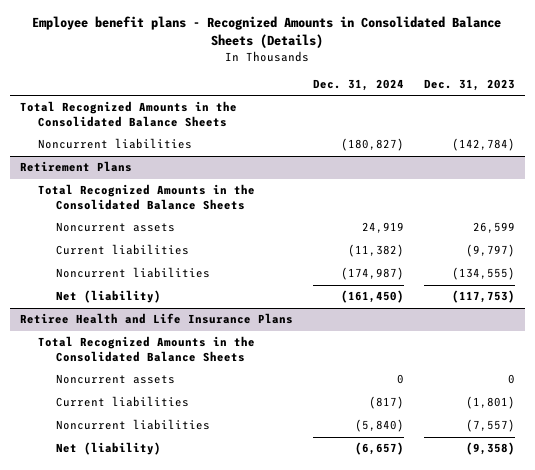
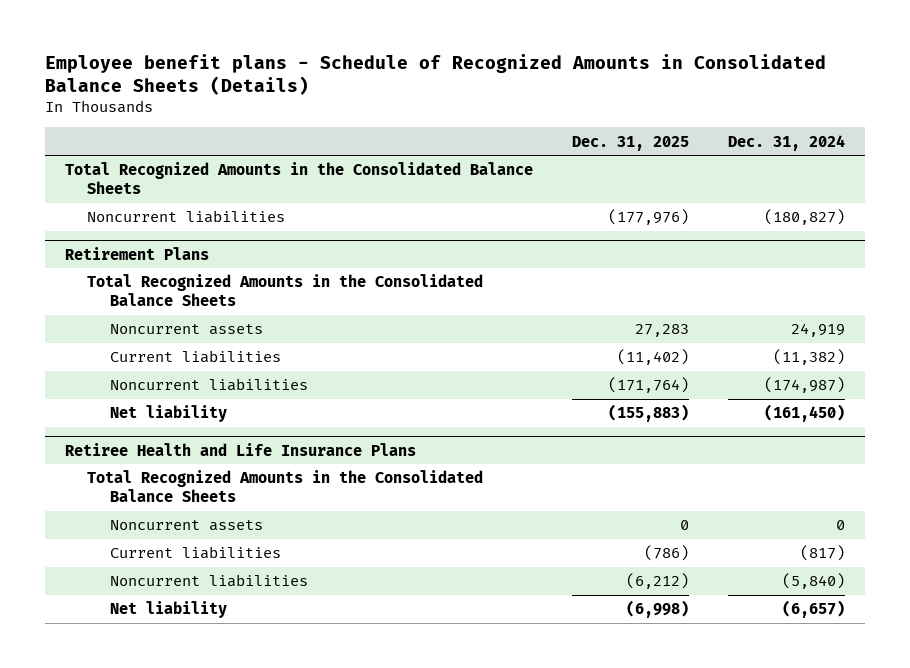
- Employee benefit plans - Recognized Amounts in Consolidated Balance Sheets (Details)
+ Employee benefit plans - Schedule of Recognized Amounts in Consolidated Balance Sheets (Details)
- | Dec. 31, 2024 | Dec. 31, 2023
+ | Dec. 31, 2025 | Dec. 31, 2024
@ Retirement Plans
- Net (liability) | (161,450) | (117,753)
+ Net liability | (155,883) | (161,450)
@ Retiree Health and Life Insurance Plans
- Net (liability) | (6,657) | (9,358)
+ Net liability | (6,998) | (6,657)

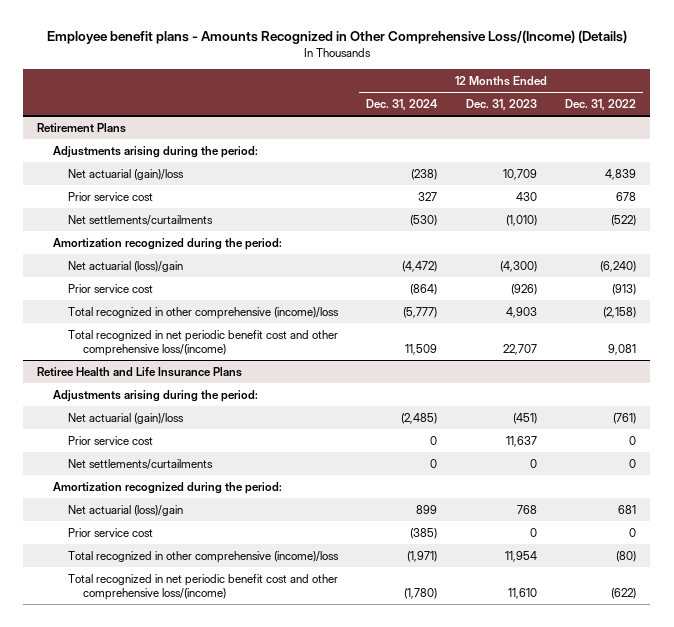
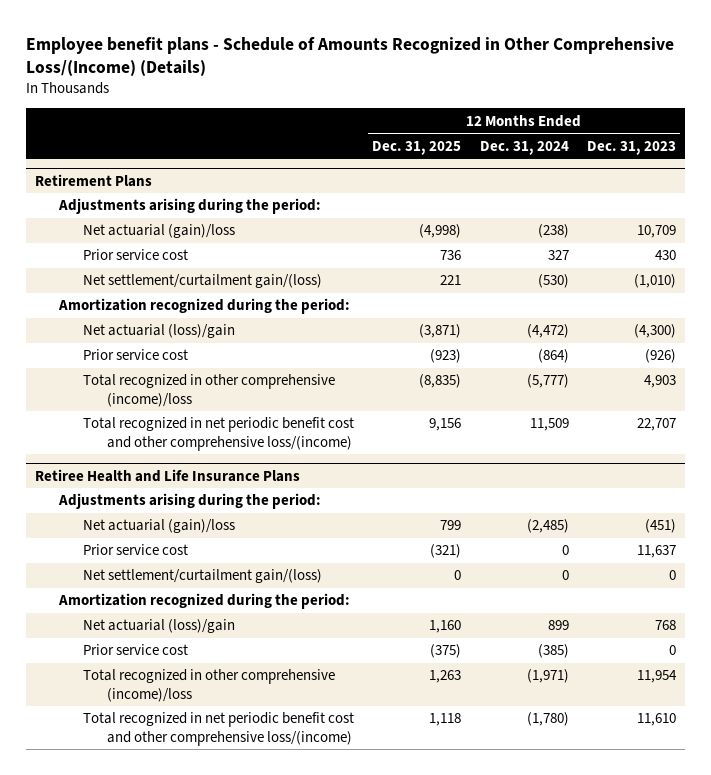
- Employee benefit plans - Amounts Recognized in Other Comprehensive Loss/(Income) (Details)
+ Employee benefit plans - Schedule of Amounts Recognized in Other Comprehensive Loss/(Income) (Details)
- | 12 Months Ended Dec. 31, 2024 | 12 Months Ended Dec. 31, 2023 | 12 Months Ended Dec. 31, 2022
+ | 12 Months Ended Dec. 31, 2025 | 12 Months Ended Dec. 31, 2024 | 12 Months Ended Dec. 31, 2023
@ Retirement Plans
- Net settlements/curtailments | (530) | (1,010) | (522)
+ Net settlement/curtailment gain/(loss) | 221 | (530) | (1,010)
@ Retiree Health and Life Insurance Plans
- Net settlements/curtailments | 0 | 0 | 0
+ Net settlement/curtailment gain/(loss) | 0 | 0 | 0

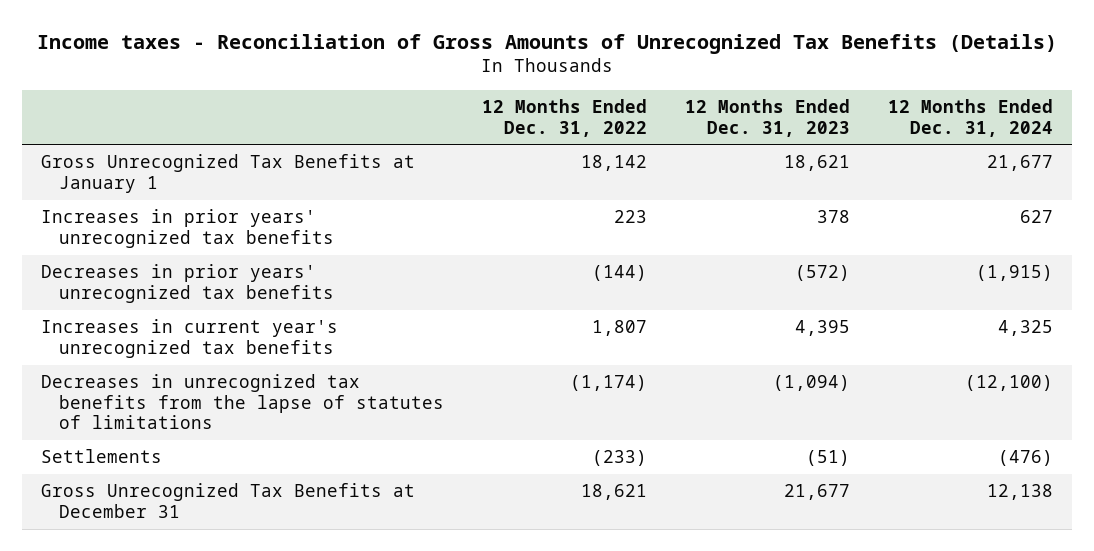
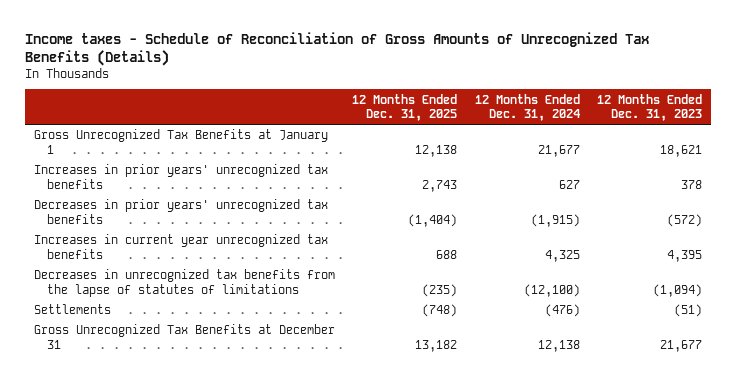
- Income taxes - Reconciliation of Gross Amounts of Unrecognized Tax Benefits (Details)
+ Income taxes - Schedule of Reconciliation of Gross Amounts of Unrecognized Tax Benefits (Details)
- | 12 Months Ended Dec. 31, 2022 | 12 Months Ended Dec. 31, 2023 | 12 Months Ended Dec. 31, 2024
+ | 12 Months Ended Dec. 31, 2025 | 12 Months Ended Dec. 31, 2024 | 12 Months Ended Dec. 31, 2023
- Increases in current year's unrecognized tax benefits | 1,807 | 4,395 | 4,325
+ Increases in current year unrecognized tax benefits | 688 | 4,325 | 4,395

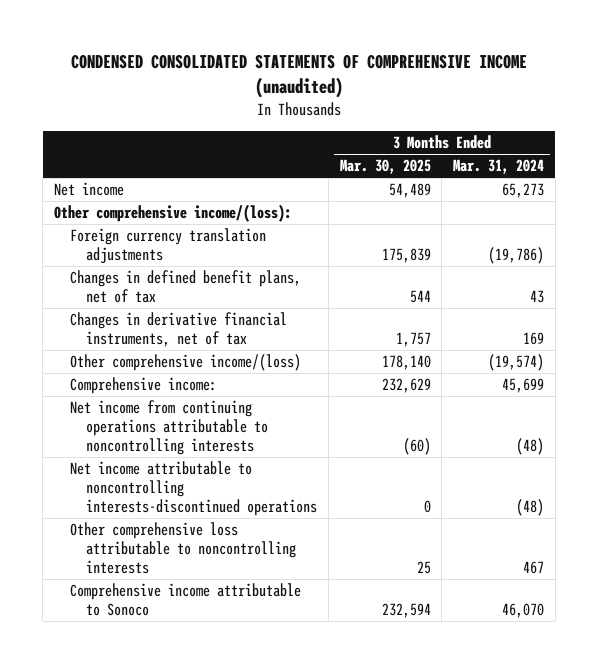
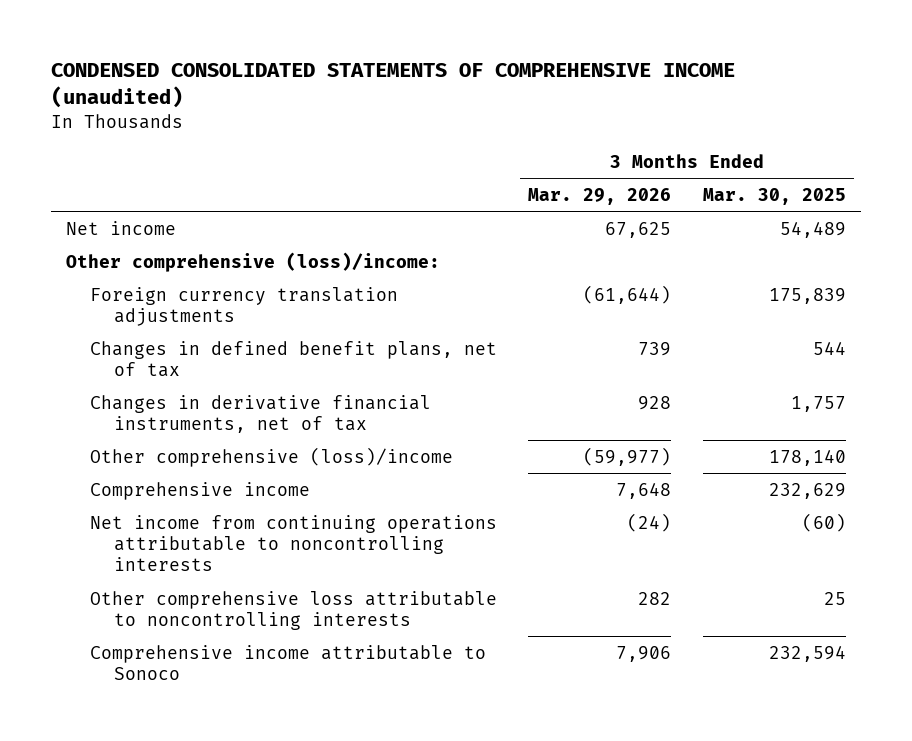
- | 3 Months Ended Mar. 30, 2025 | 3 Months Ended Mar. 31, 2024
+ | 3 Months Ended Mar. 29, 2026 | 3 Months Ended Mar. 30, 2025
- Other comprehensive income/(loss):
+ Other comprehensive (loss)/income:
- Other comprehensive income/(loss) | 178,140 | (19,574)
- Comprehensive income: | 232,629 | 45,699
+ Other comprehensive (loss)/income | (59,977) | 178,140
+ Comprehensive income | 7,648 | 232,629
- Net income attributable to noncontrolling interests-discontinued operations | 0 | (48)

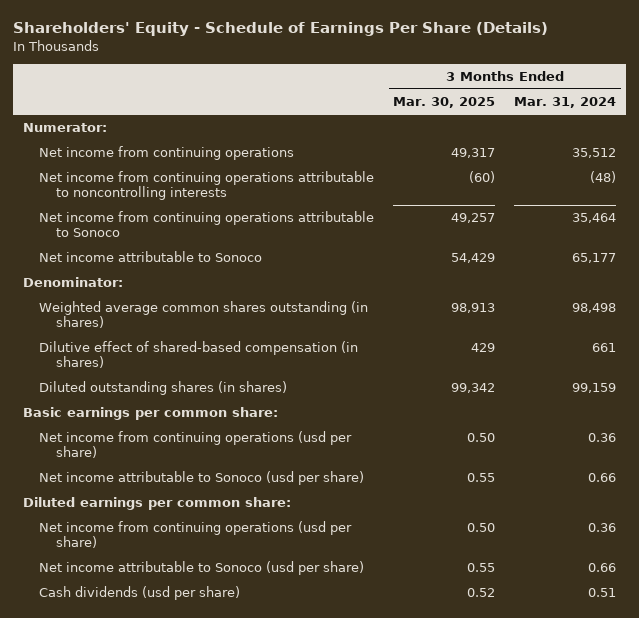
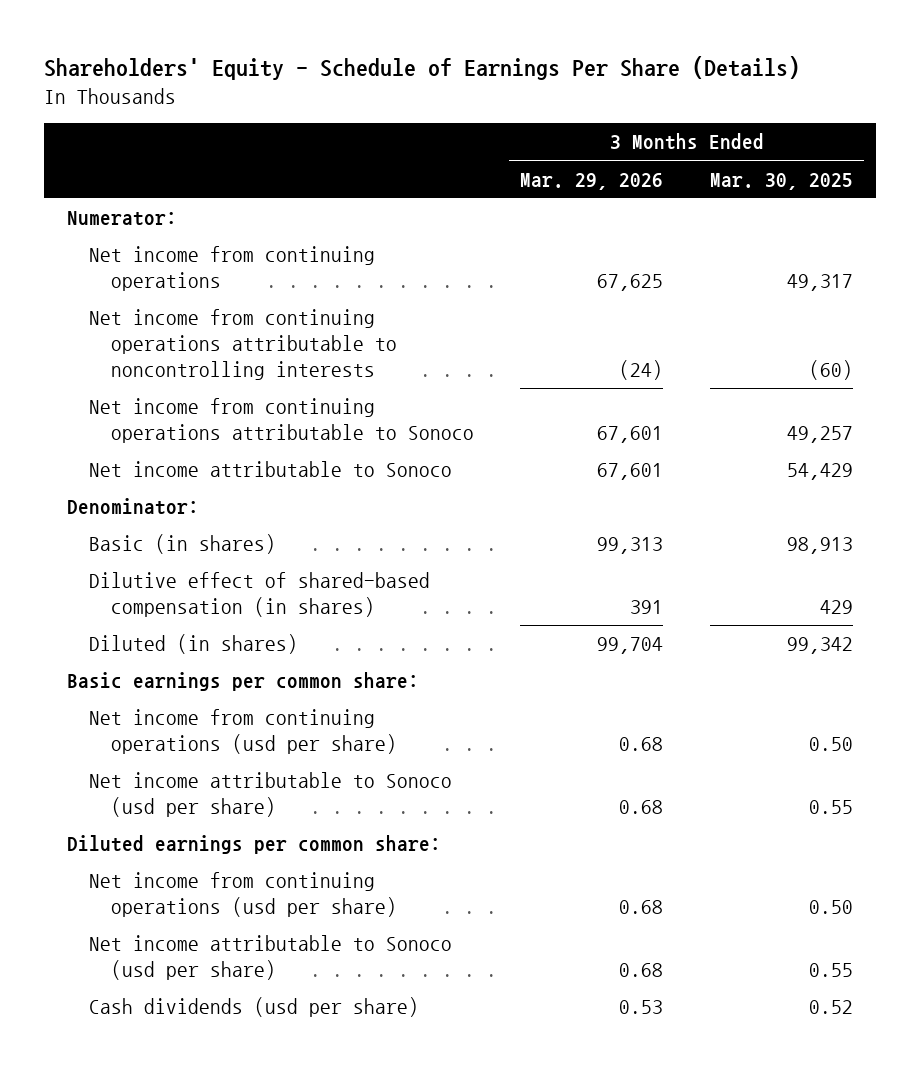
- | 3 Months Ended Mar. 30, 2025 | 3 Months Ended Mar. 31, 2024
+ | 3 Months Ended Mar. 29, 2026 | 3 Months Ended Mar. 30, 2025
- Weighted average common shares outstanding (in shares) | 98,913 | 98,498
+ Basic (in shares) | 99,313 | 98,913
- Diluted outstanding shares (in shares) | 99,342 | 99,159
+ Diluted (in shares) | 99,704 | 99,342

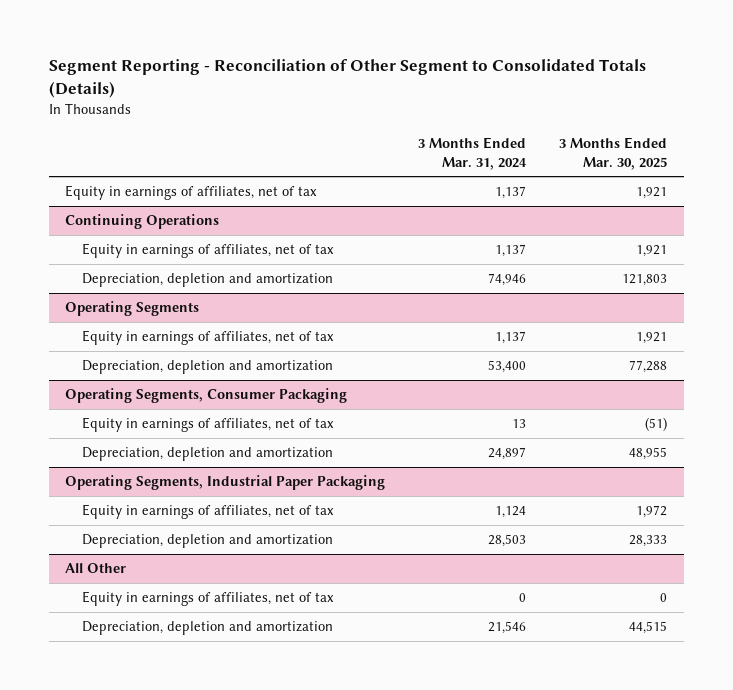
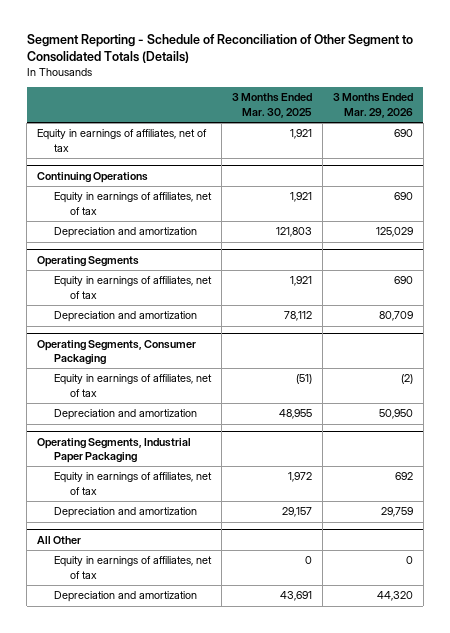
- Segment Reporting - Reconciliation of Other Segment to Consolidated Totals (Details)
+ Segment Reporting - Schedule of Reconciliation of Other Segment to Consolidated Totals (Details)
- | 3 Months Ended Mar. 31, 2024 | 3 Months Ended Mar. 30, 2025
+ | 3 Months Ended Mar. 30, 2025 | 3 Months Ended Mar. 29, 2026
@ Continuing Operations
- Depreciation, depletion and amortization | 74,946 | 121,803
+ Depreciation and amortization | 121,803 | 125,029
@ Operating Segments
- Depreciation, depletion and amortization | 53,400 | 77,288
+ Depreciation and amortization | 78,112 | 80,709
@ Operating Segments, Consumer Packaging
- Depreciation, depletion and amortization | 24,897 | 48,955
+ Depreciation and amortization | 48,955 | 50,950
@ Operating Segments, Industrial Paper Packaging
- Depreciation, depletion and amortization | 28,503 | 28,333
+ Depreciation and amortization | 29,157 | 29,759
@ All Other
- Depreciation, depletion and amortization | 21,546 | 44,515
+ Depreciation and amortization | 43,691 | 44,320

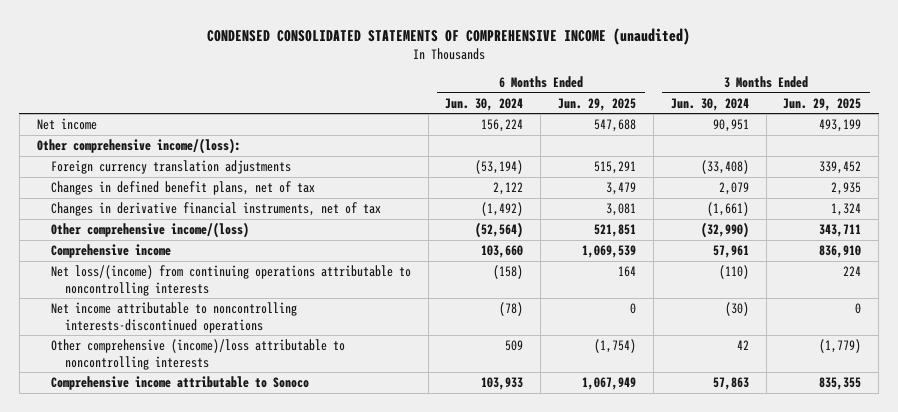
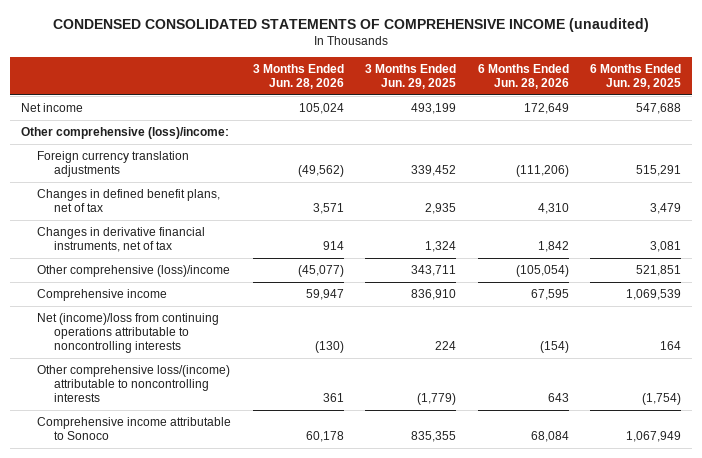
- | 6 Months Ended Jun. 30, 2024 | 6 Months Ended Jun. 29, 2025 | 3 Months Ended Jun. 30, 2024 | 3 Months Ended Jun. 29, 2025
+ | 3 Months Ended Jun. 28, 2026 | 3 Months Ended Jun. 29, 2025 | 6 Months Ended Jun. 28, 2026 | 6 Months Ended Jun. 29, 2025
- Other comprehensive income/(loss):
+ Other comprehensive (loss)/income:
- Other comprehensive income/(loss) | (52,564) | 521,851 | (32,990) | 343,711
+ Other comprehensive (loss)/income | (45,077) | 343,711 | (105,054) | 521,851
- Net loss/(income) from continuing operations attributable to noncontrolling interests | (158) | 164 | (110) | 224
- Net income attributable to noncontrolling interests-discontinued operations | (78) | 0 | (30) | 0
- Other comprehensive (income)/loss attributable to noncontrolling interests | 509 | (1,754) | 42 | (1,779)
+ Net (income)/loss from continuing operations attributable to noncontrolling interests | (130) | 224 | (154) | 164
+ Other comprehensive loss/(income) attributable to noncontrolling interests | 361 | (1,779) | 643 | (1,754)

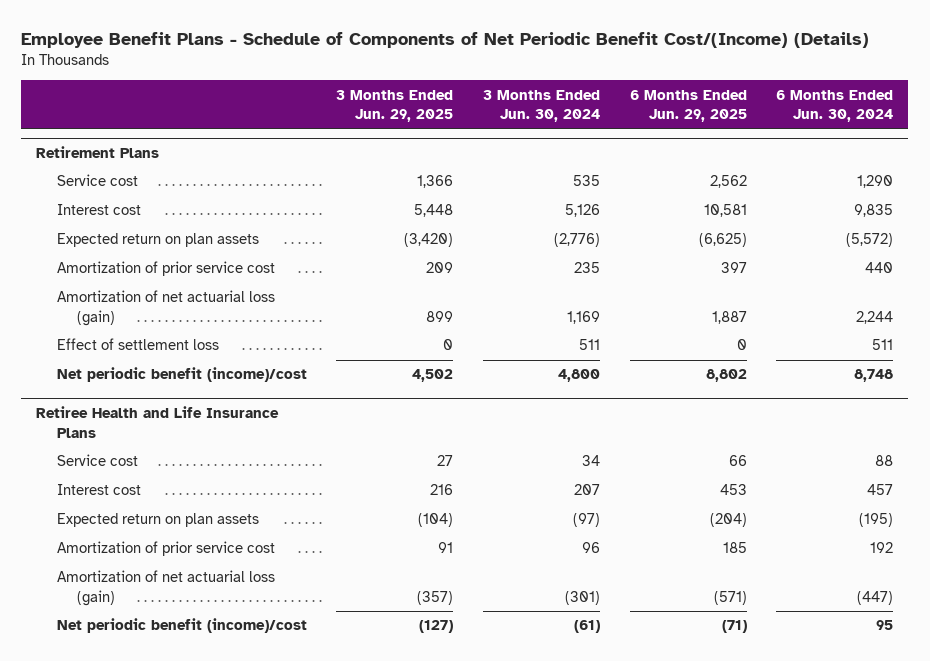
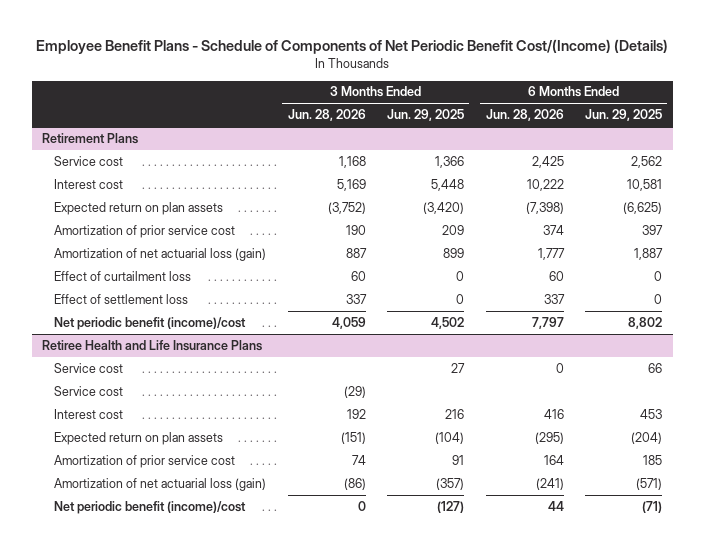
- | 3 Months Ended Jun. 29, 2025 | 3 Months Ended Jun. 30, 2024 | 6 Months Ended Jun. 29, 2025 | 6 Months Ended Jun. 30, 2024
+ | 3 Months Ended Jun. 28, 2026 | 3 Months Ended Jun. 29, 2025 | 6 Months Ended Jun. 28, 2026 | 6 Months Ended Jun. 29, 2025
@ Retirement Plans
+ Effect of curtailment loss | 60 | 0 | 60 | 0
@ Retiree Health and Life Insurance Plans
+ Service cost | (29) | | |

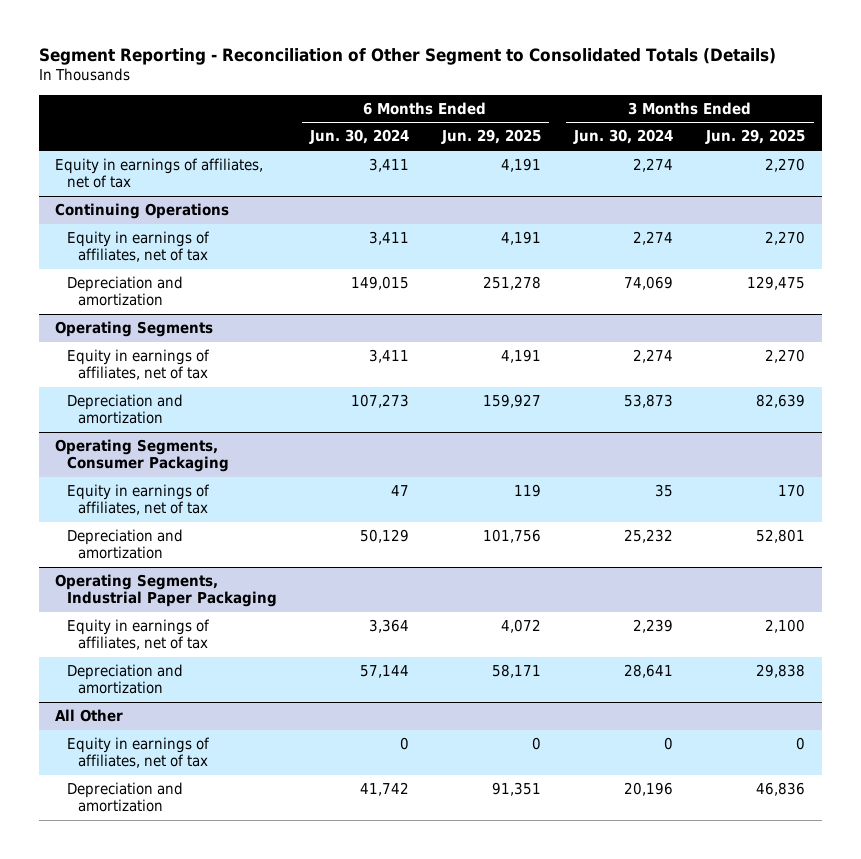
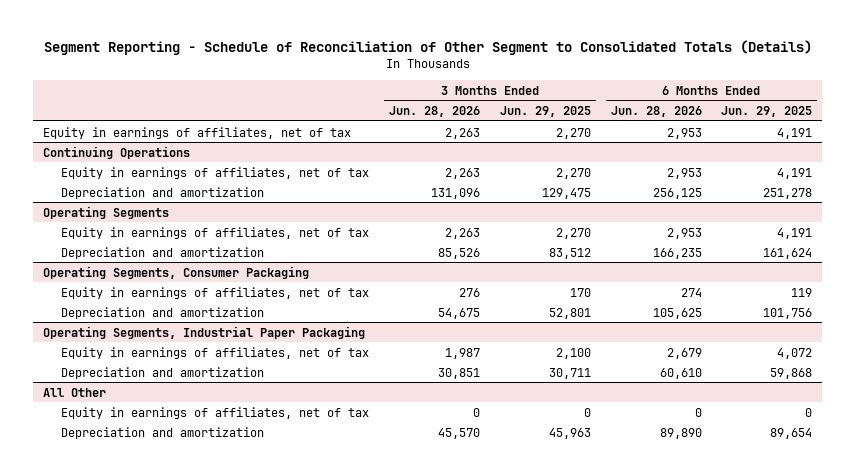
- Segment Reporting - Reconciliation of Other Segment to Consolidated Totals (Details)
+ Segment Reporting - Schedule of Reconciliation of Other Segment to Consolidated Totals (Details)
- | 6 Months Ended Jun. 30, 2024 | 6 Months Ended Jun. 29, 2025 | 3 Months Ended Jun. 30, 2024 | 3 Months Ended Jun. 29, 2025
+ | 3 Months Ended Jun. 28, 2026 | 3 Months Ended Jun. 29, 2025 | 6 Months Ended Jun. 28, 2026 | 6 Months Ended Jun. 29, 2025
@ Operating Segments
- Depreciation and amortization | 107,273 | 159,927 | 53,873 | 82,639
+ Depreciation and amortization | 85,526 | 83,512 | 166,235 | 161,624
@ Operating Segments, Industrial Paper Packaging
- Depreciation and amortization | 57,144 | 58,171 | 28,641 | 29,838
+ Depreciation and amortization | 30,851 | 30,711 | 60,610 | 59,868
@ All Other
- Depreciation and amortization | 41,742 | 91,351 | 20,196 | 46,836
+ Depreciation and amortization | 45,570 | 45,963 | 89,890 | 89,654

